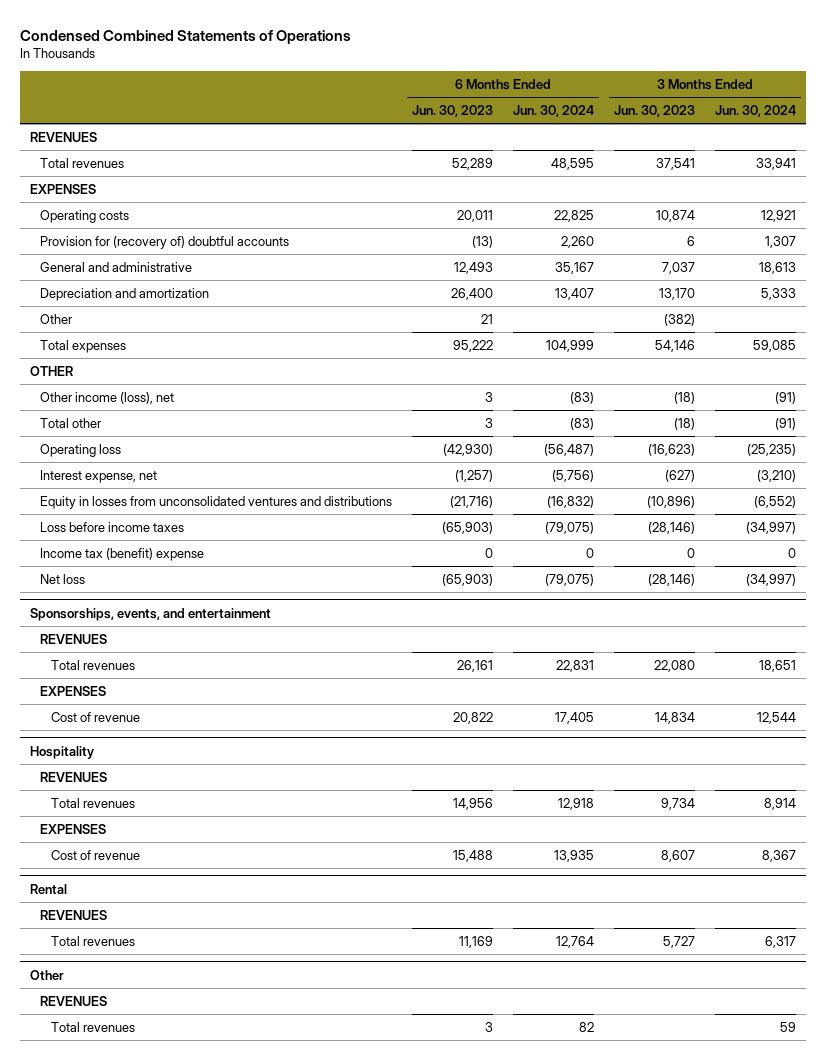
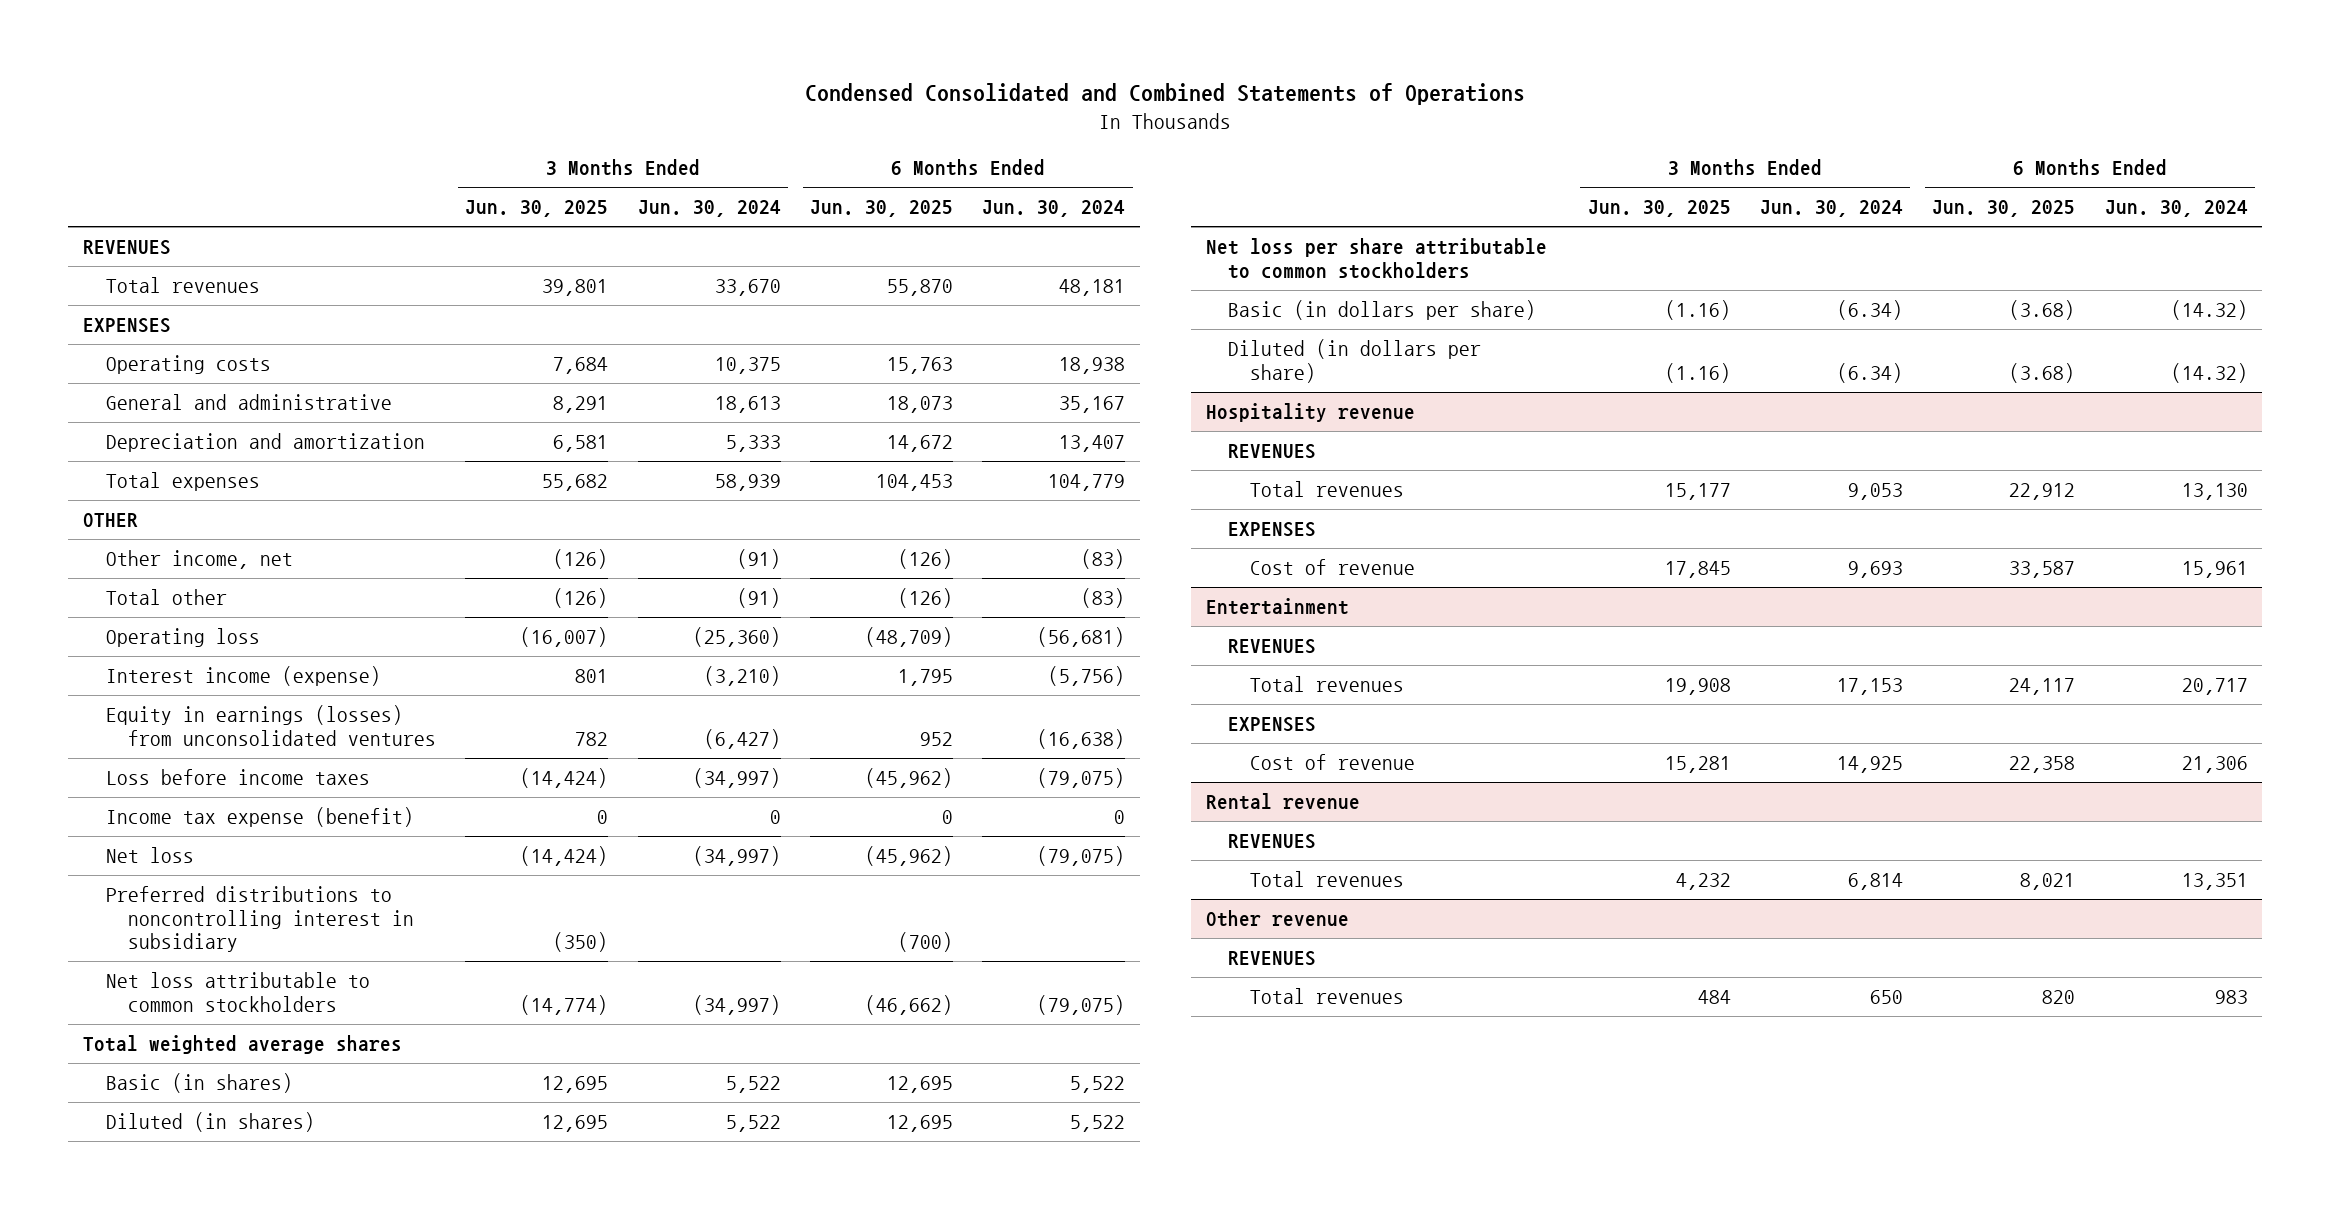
- Condensed Combined Statements of Operations
+ Condensed Consolidated and Combined Statements of Operations
- | 6 Months Ended Jun. 30, 2023 | 6 Months Ended Jun. 30, 2024 | 3 Months Ended Jun. 30, 2023 | 3 Months Ended Jun. 30, 2024
+ | 3 Months Ended Jun. 30, 2025 | 3 Months Ended Jun. 30, 2024 | 6 Months Ended Jun. 30, 2025 | 6 Months Ended Jun. 30, 2024
- Total revenues | 52,289 | 48,595 | 37,541 | 33,941
+ Total revenues | 39,801 | 33,670 | 55,870 | 48,181
- Operating costs | 20,011 | 22,825 | 10,874 | 12,921
- Provision for (recovery of) doubtful accounts | (13) | 2,260 | 6 | 1,307
+ Operating costs | 7,684 | 10,375 | 15,763 | 18,938
- Other | 21 | | (382) |
- Total expenses | 95,222 | 104,999 | 54,146 | 59,085
+ Total expenses | 55,682 | 58,939 | 104,453 | 104,779
- Other income (loss), net | 3 | (83) | (18) | (91)
+ Other income, net | (126) | (91) | (126) | (83)
- Operating loss | (42,930) | (56,487) | (16,623) | (25,235)
- Interest expense, net | (1,257) | (5,756) | (627) | (3,210)
- Equity in losses from unconsolidated ventures and distributions | (21,716) | (16,832) | (10,896) | (6,552)
+ Operating loss | (16,007) | (25,360) | (48,709) | (56,681)
+ Interest income (expense) | 801 | (3,210) | 1,795 | (5,756)
+ Equity in earnings (losses) from unconsolidated ventures | 782 | (6,427) | 952 | (16,638)
- Income tax (benefit) expense | 0 | 0 | 0 | 0
+ Income tax expense (benefit) | 0 | 0 | 0 | 0
- Sponsorships, events, and entertainment
+ Preferred distributions to noncontrolling interest in subsidiary | (350) | | (700) |
+ Net loss attributable to common stockholders | (14,774) | (34,997) | (46,662) | (79,075)
+ Total weighted average shares
+ Basic (in shares) | 12,695 | 5,522 | 12,695 | 5,522
+ Diluted (in shares) | 12,695 | 5,522 | 12,695 | 5,522
+ Net loss per share attributable to common stockholders
+ Basic (in dollars per share) | (1.16) | (6.34) | (3.68) | (14.32)
+ Diluted (in dollars per share) | (1.16) | (6.34) | (3.68) | (14.32)
+ Hospitality revenue
- Total revenues | 26,161 | 22,831 | 22,080 | 18,651
+ Total revenues | 15,177 | 9,053 | 22,912 | 13,130
- Cost of revenue | 20,822 | 17,405 | 14,834 | 12,544
- Hospitality
+ Cost of revenue | 17,845 | 9,693 | 33,587 | 15,961
+ Entertainment
- Total revenues | 14,956 | 12,918 | 9,734 | 8,914
+ Total revenues | 19,908 | 17,153 | 24,117 | 20,717
- Cost of revenue | 15,488 | 13,935 | 8,607 | 8,367
- Rental
+ Cost of revenue | 15,281 | 14,925 | 22,358 | 21,306
+ Rental revenue
- Total revenues | 11,169 | 12,764 | 5,727 | 6,317
- Other
+ Total revenues | 4,232 | 6,814 | 8,021 | 13,351
+ Other revenue
- Total revenues | 3 | 82 | | 59
+ Total revenues | 484 | 650 | 820 | 983

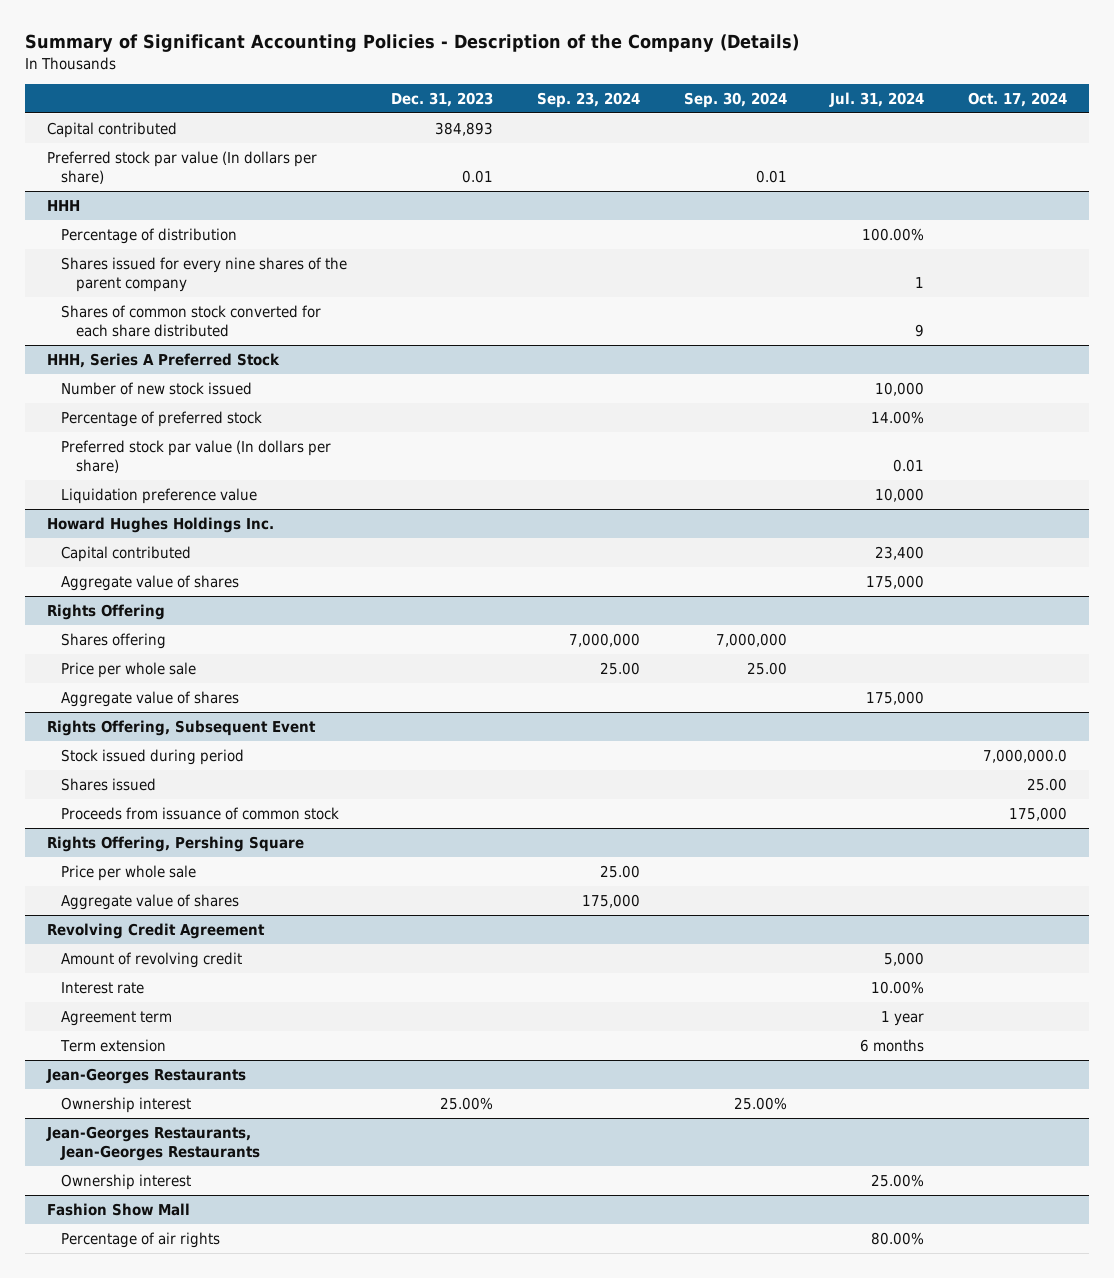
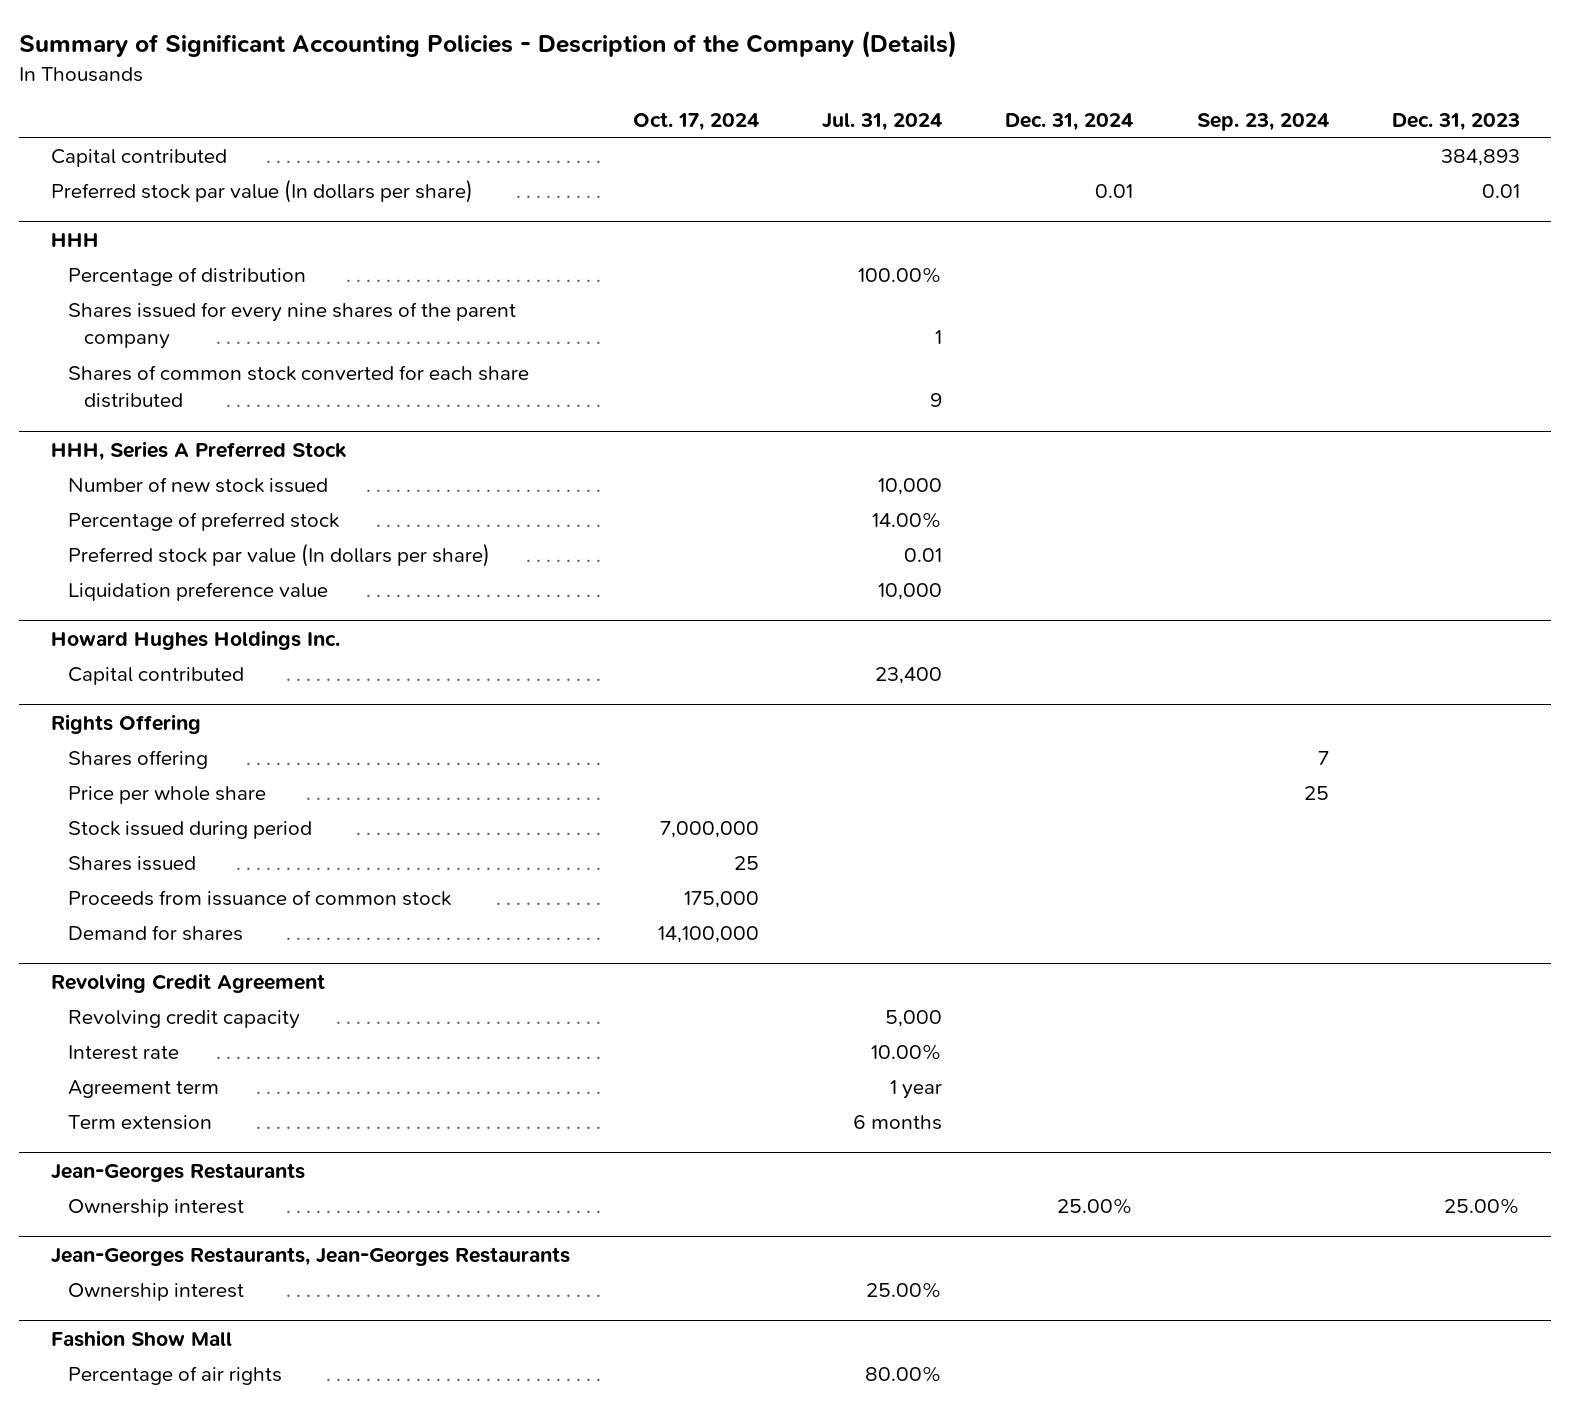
- | Dec. 31, 2023 | Sep. 23, 2024 | Sep. 30, 2024 | Jul. 31, 2024 | Oct. 17, 2024
+ | Oct. 17, 2024 | Jul. 31, 2024 | Dec. 31, 2024 | Sep. 23, 2024 | Dec. 31, 2023
@ Howard Hughes Holdings Inc.
- Aggregate value of shares | | | | 175,000 |
@ Rights Offering
- Shares offering | | 7,000,000 | 7,000,000 | |
- Price per whole sale | | 25.00 | 25.00 | |
- Aggregate value of shares | | | | 175,000 |
- Rights Offering, Subsequent Event
- Stock issued during period | | | | | 7,000,000.0
- Shares issued | | | | | 25.00
@ Rights Offering
+ Shares offering | | | | 7 |
+ Price per whole share | | | | 25 |
+ Stock issued during period | 7,000,000 | | | |
+ Shares issued | 25 | | | |
- Rights Offering, Pershing Square
- Price per whole sale | | 25.00 | | |
- Aggregate value of shares | | 175,000 | | |
@ Rights Offering
+ Demand for shares | 14,100,000 | | | |
@ Revolving Credit Agreement
- Amount of revolving credit | | | | 5,000 |
+ Revolving credit capacity | | 5,000 | | |

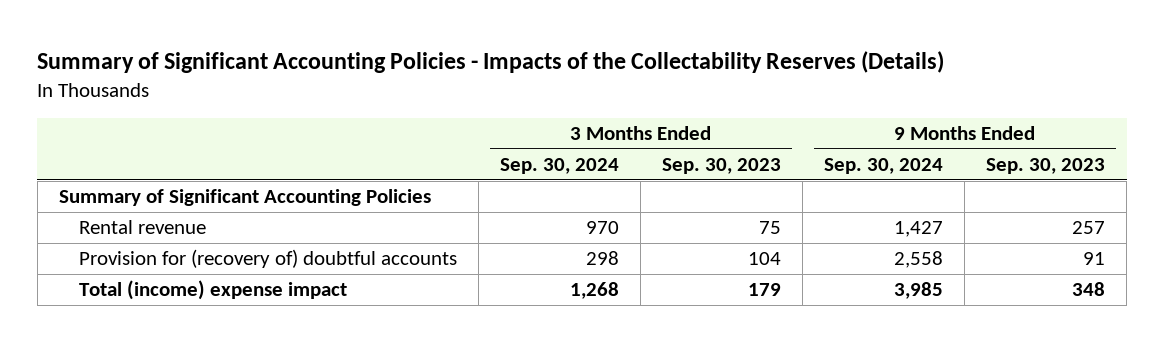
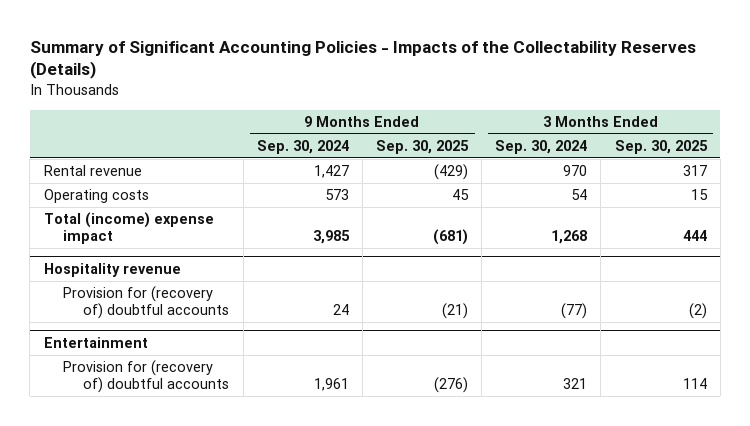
- | 3 Months Ended Sep. 30, 2024 | 3 Months Ended Sep. 30, 2023 | 9 Months Ended Sep. 30, 2024 | 9 Months Ended Sep. 30, 2023
+ | 9 Months Ended Sep. 30, 2024 | 9 Months Ended Sep. 30, 2025 | 3 Months Ended Sep. 30, 2024 | 3 Months Ended Sep. 30, 2025
- Summary of Significant Accounting Policies
- Provision for (recovery of) doubtful accounts | 298 | 104 | 2,558 | 91
+ Operating costs | 573 | 45 | 54 | 15
+ Hospitality revenue
+ Provision for (recovery of) doubtful accounts | 24 | (21) | (77) | (2)
+ Entertainment
+ Provision for (recovery of) doubtful accounts | 1,961 | (276) | 321 | 114

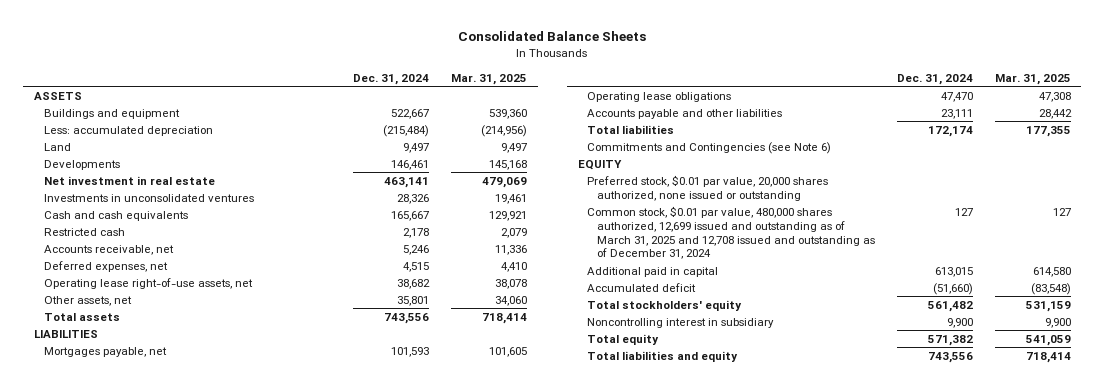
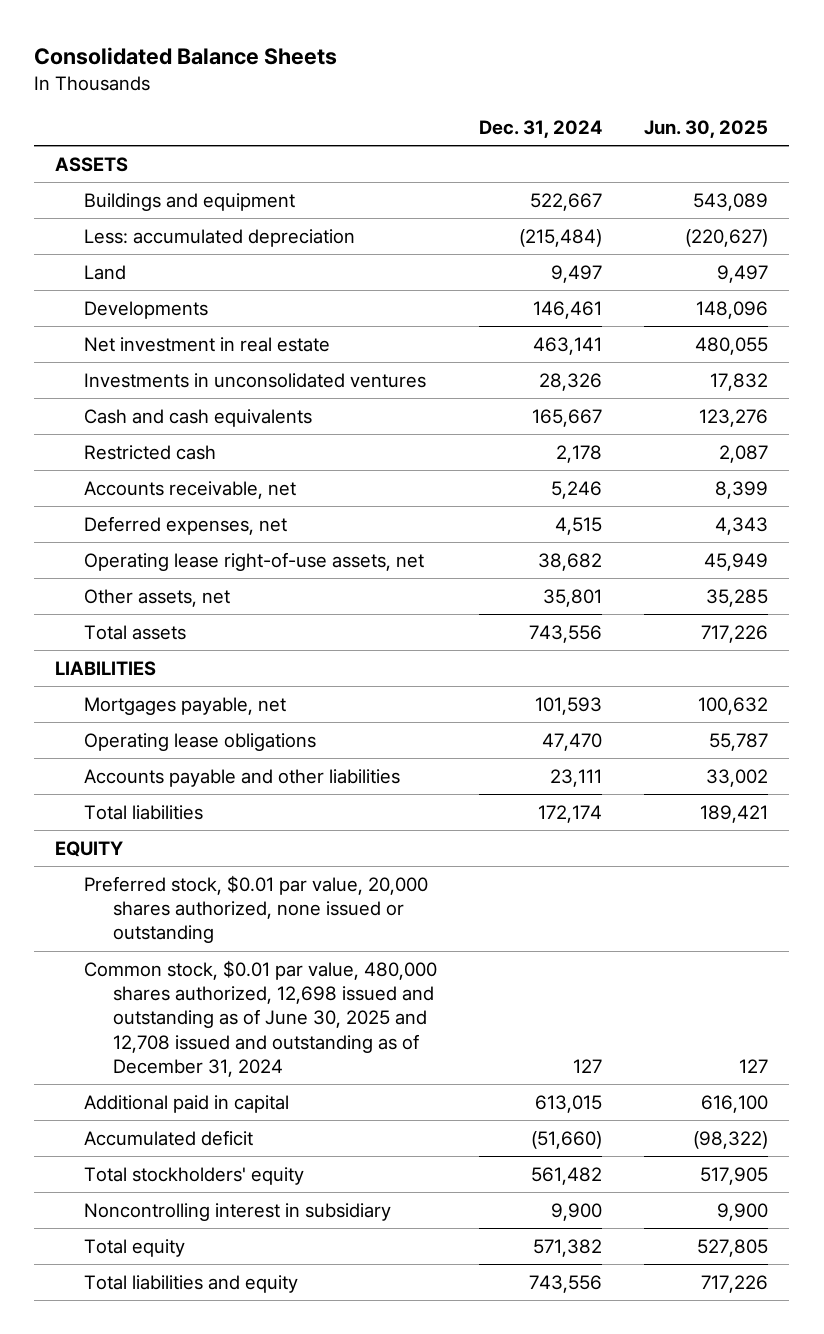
- | Dec. 31, 2024 | Mar. 31, 2025
+ | Dec. 31, 2024 | Jun. 30, 2025
- Commitments and Contingencies (see Note 6)
- Common stock, $0.01 par value, 480,000 shares authorized, 12,699 issued and outstanding as of March 31, 2025 and 12,708 issued and outstanding as of December 31, 2024 | 127 | 127
+ Common stock, $0.01 par value, 480,000 shares authorized, 12,698 issued and outstanding as of June 30, 2025 and 12,708 issued and outstanding as of December 31, 2024 | 127 | 127

